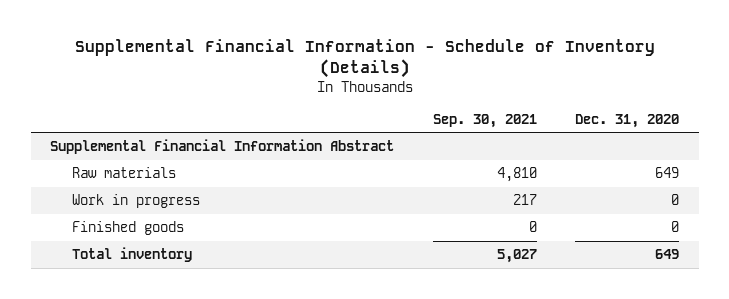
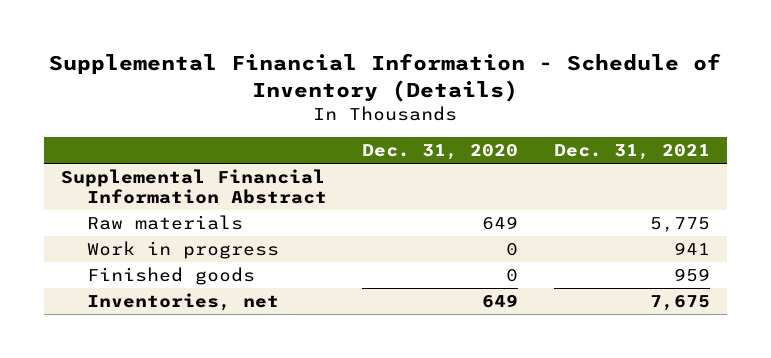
- | Sep. 30, 2021 | Dec. 31, 2020
+ | Dec. 31, 2020 | Dec. 31, 2021
- Total inventory | 5,027 | 649
+ Inventories, net | 649 | 7,675

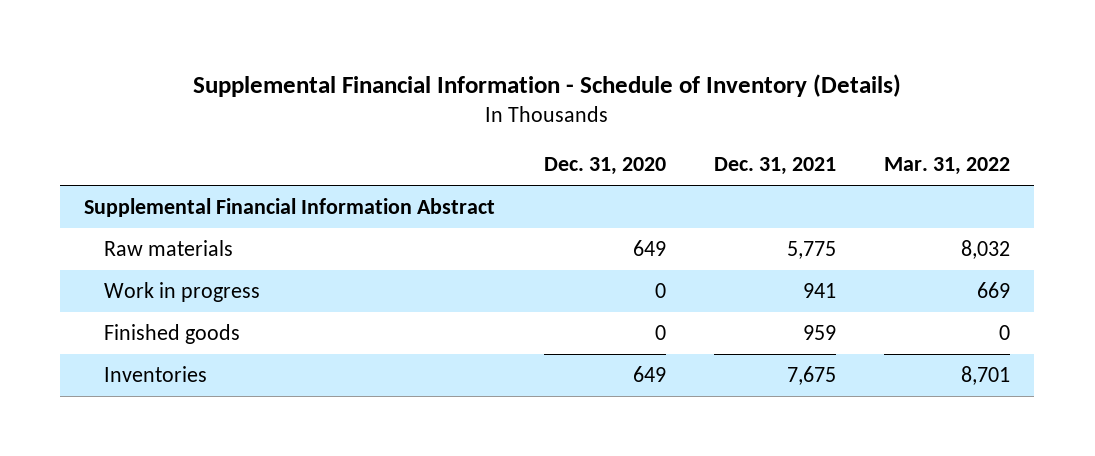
- | Dec. 31, 2020 | Dec. 31, 2021
+ | Dec. 31, 2020 | Dec. 31, 2021 | Mar. 31, 2022
- Inventories, net | 649 | 7,675
+ Inventories | 649 | 7,675 | 8,701

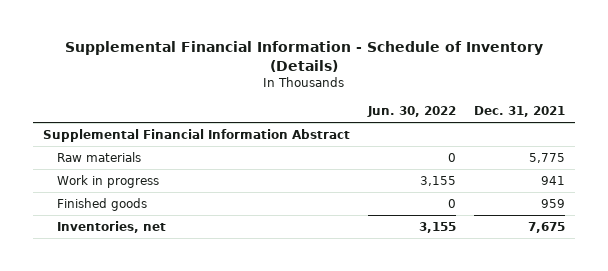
- | Dec. 31, 2020 | Dec. 31, 2021 | Mar. 31, 2022
+ | Jun. 30, 2022 | Dec. 31, 2021
- Inventories | 649 | 7,675 | 8,701
+ Inventories, net | 3,155 | 7,675

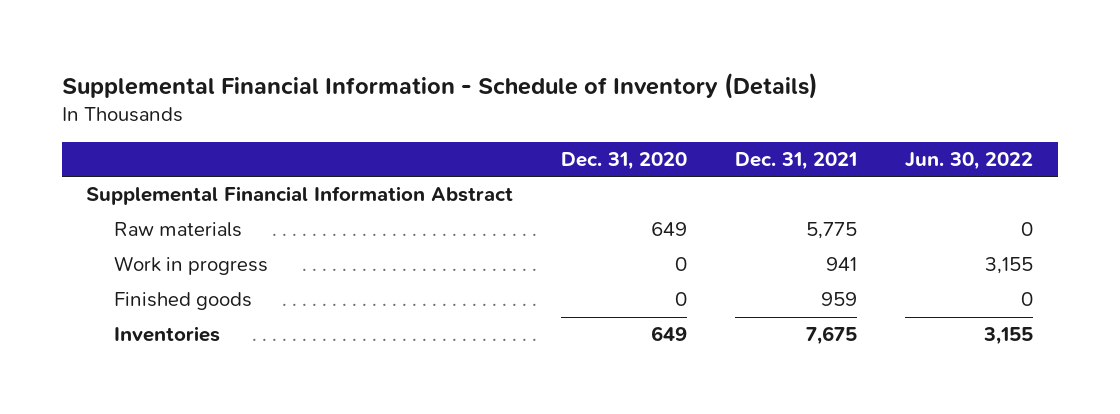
- | Jun. 30, 2022 | Dec. 31, 2021
+ | Dec. 31, 2020 | Dec. 31, 2021 | Jun. 30, 2022
- Inventories, net | 3,155 | 7,675
+ Inventories | 649 | 7,675 | 3,155

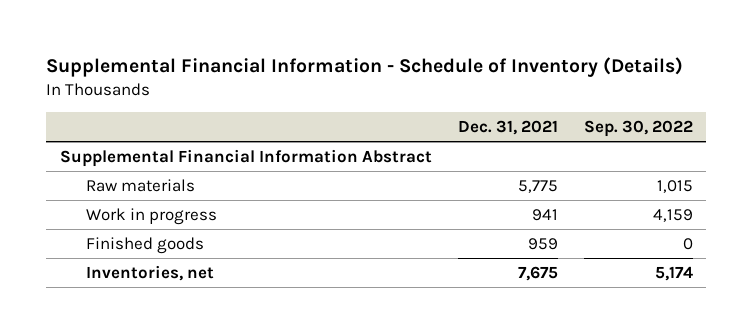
- | Dec. 31, 2020 | Dec. 31, 2021 | Jun. 30, 2022
+ | Dec. 31, 2021 | Sep. 30, 2022
- Inventories | 649 | 7,675 | 3,155
+ Inventories, net | 7,675 | 5,174

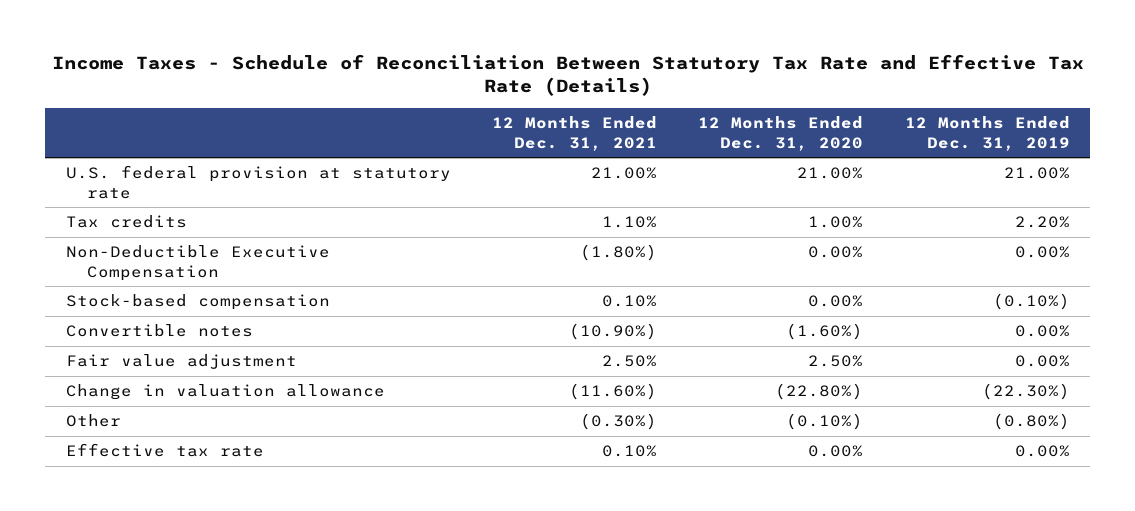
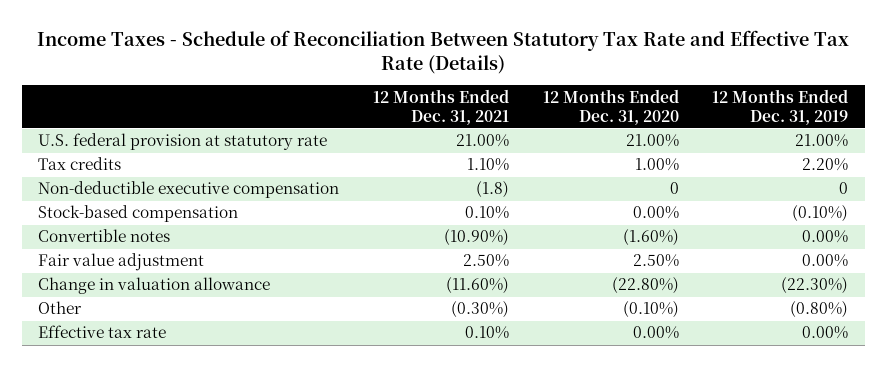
- Non-Deductible Executive Compensation | (1.80%) | 0.00% | 0.00%
+ Non-deductible executive compensation | (1.8) | 0 | 0

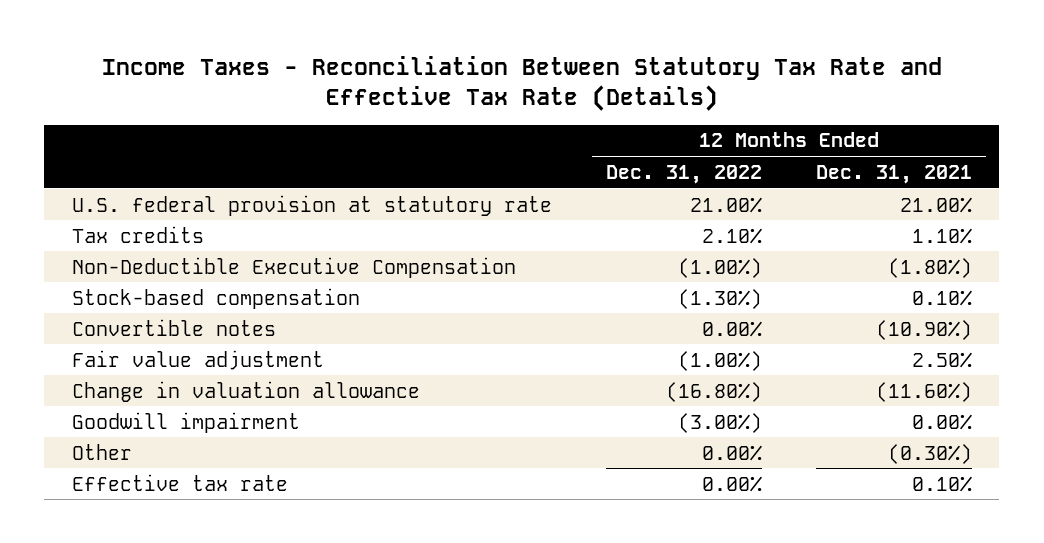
- Income Taxes - Schedule of Reconciliation Between Statutory Tax Rate and Effective Tax Rate (Details)
+ Income Taxes - Reconciliation Between Statutory Tax Rate and Effective Tax Rate (Details)
- | 12 Months Ended Dec. 31, 2021 | 12 Months Ended Dec. 31, 2020 | 12 Months Ended Dec. 31, 2019
+ | 12 Months Ended Dec. 31, 2022 | 12 Months Ended Dec. 31, 2021
- Non-deductible executive compensation | (1.8) | 0 | 0
+ Non-Deductible Executive Compensation | (1.00%) | (1.80%)
+ Goodwill impairment | (3.00%) | 0.00%

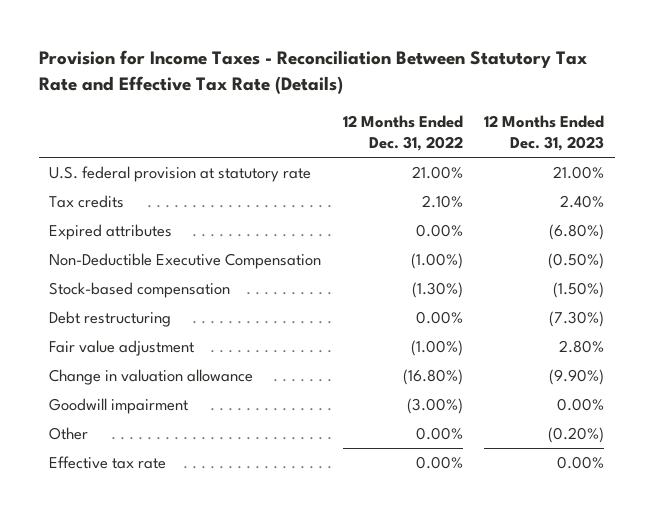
- Income Taxes - Reconciliation Between Statutory Tax Rate and Effective Tax Rate (Details)
+ Provision for Income Taxes - Reconciliation Between Statutory Tax Rate and Effective Tax Rate (Details)
- | 12 Months Ended Dec. 31, 2022 | 12 Months Ended Dec. 31, 2021
+ | 12 Months Ended Dec. 31, 2022 | 12 Months Ended Dec. 31, 2023
+ Expired attributes | 0.00% | (6.80%)
- Convertible notes | 0.00% | (10.90%)
+ Debt restructuring | 0.00% | (7.30%)

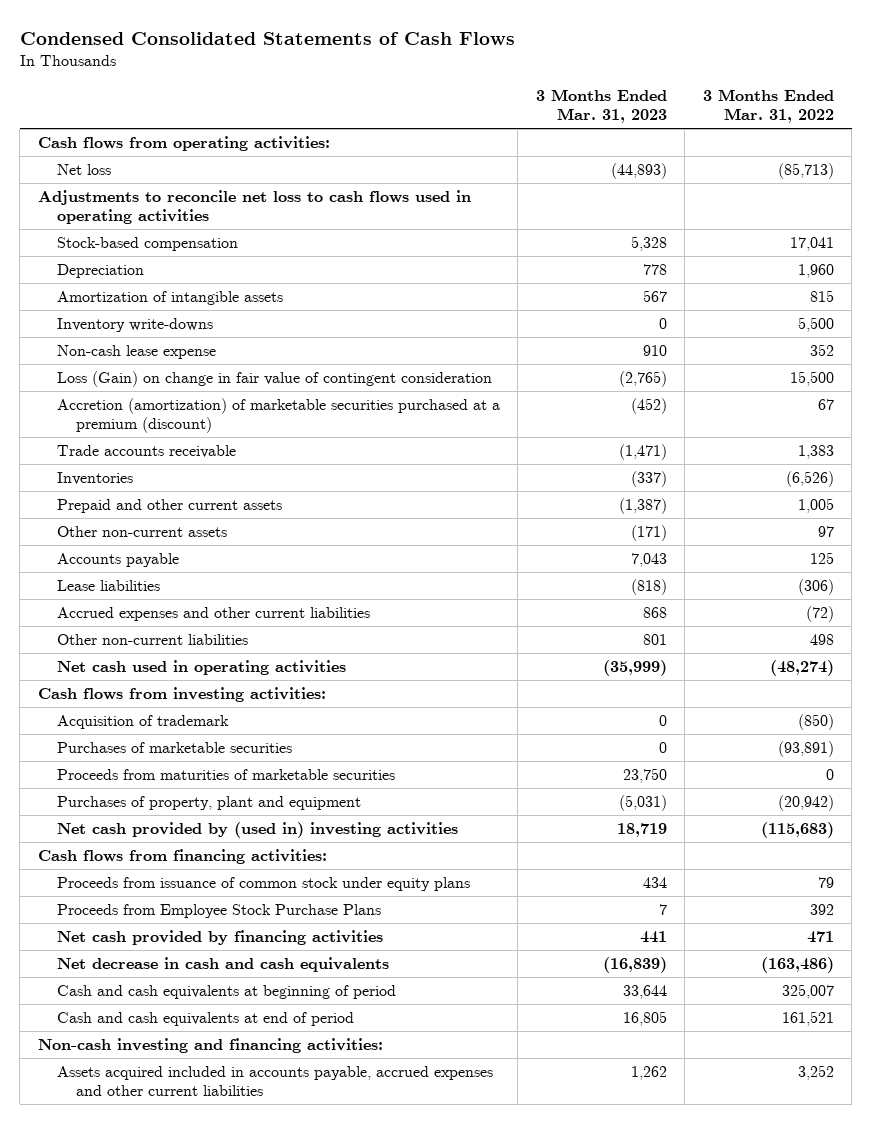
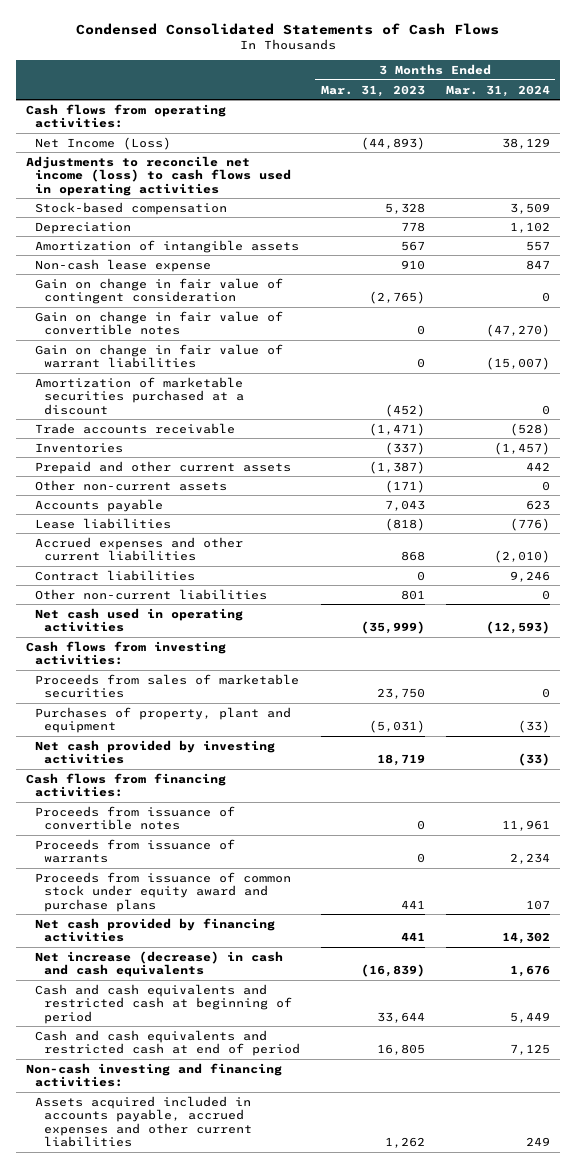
- | 3 Months Ended Mar. 31, 2023 | 3 Months Ended Mar. 31, 2022
+ | 3 Months Ended Mar. 31, 2023 | 3 Months Ended Mar. 31, 2024
- Net loss | (44,893) | (85,713)
- Adjustments to reconcile net loss to cash flows used in operating activities
+ Net Income (Loss) | (44,893) | 38,129
+ Adjustments to reconcile net income (loss) to cash flows used in operating activities
- Inventory write-downs | 0 | 5,500
- Loss (Gain) on change in fair value of contingent consideration | (2,765) | 15,500
- Accretion (amortization) of marketable securities purchased at a premium (discount) | (452) | 67
+ Gain on change in fair value of contingent consideration | (2,765) | 0
+ Gain on change in fair value of convertible notes | 0 | (47,270)
+ Gain on change in fair value of warrant liabilities | 0 | (15,007)
+ Amortization of marketable securities purchased at a discount | (452) | 0
+ Contract liabilities | 0 | 9,246
- Acquisition of trademark | 0 | (850)
- Purchases of marketable securities | 0 | (93,891)
- Proceeds from maturities of marketable securities | 23,750 | 0
+ Proceeds from sales of marketable securities | 23,750 | 0
- Net cash provided by (used in) investing activities | 18,719 | (115,683)
+ Net cash provided by investing activities | 18,719 | (33)
- Proceeds from issuance of common stock under equity plans | 434 | 79
- Proceeds from Employee Stock Purchase Plans | 7 | 392
+ Proceeds from issuance of convertible notes | 0 | 11,961
+ Proceeds from issuance of warrants | 0 | 2,234
+ Proceeds from issuance of common stock under equity award and purchase plans | 441 | 107
- Net decrease in cash and cash equivalents | (16,839) | (163,486)
- Cash and cash equivalents at beginning of period | 33,644 | 325,007
- Cash and cash equivalents at end of period | 16,805 | 161,521
+ Net increase (decrease) in cash and cash equivalents | (16,839) | 1,676
+ Cash and cash equivalents and restricted cash at beginning of period | 33,644 | 5,449
+ Cash and cash equivalents and restricted cash at end of period | 16,805 | 7,125

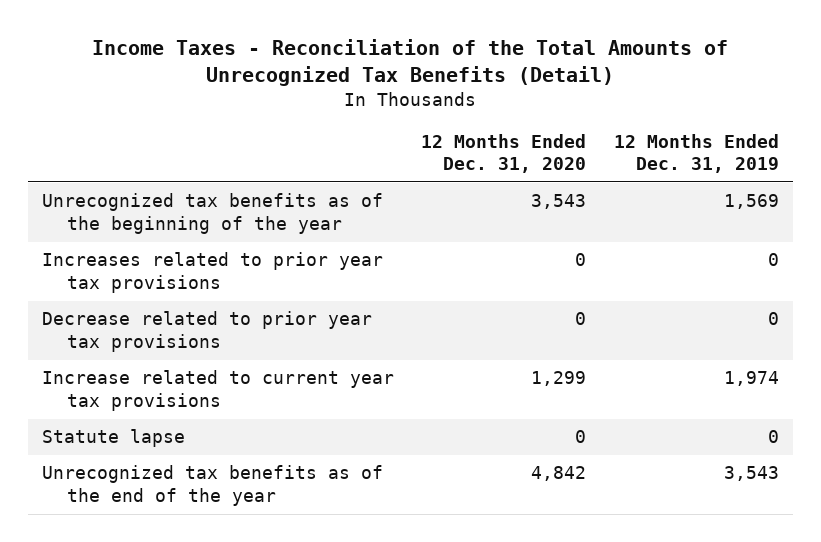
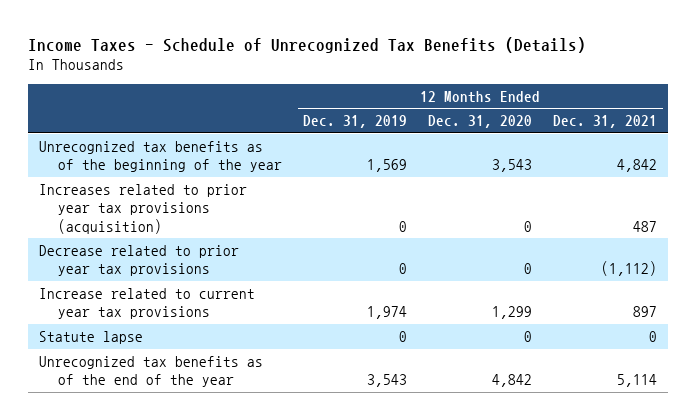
- Income Taxes - Reconciliation of the Total Amounts of Unrecognized Tax Benefits (Detail)
+ Income Taxes - Schedule of Unrecognized Tax Benefits (Details)
- | 12 Months Ended Dec. 31, 2020 | 12 Months Ended Dec. 31, 2019
+ | 12 Months Ended Dec. 31, 2019 | 12 Months Ended Dec. 31, 2020 | 12 Months Ended Dec. 31, 2021
- Increases related to prior year tax provisions | 0 | 0
+ Increases related to prior year tax provisions (acquisition) | 0 | 0 | 487

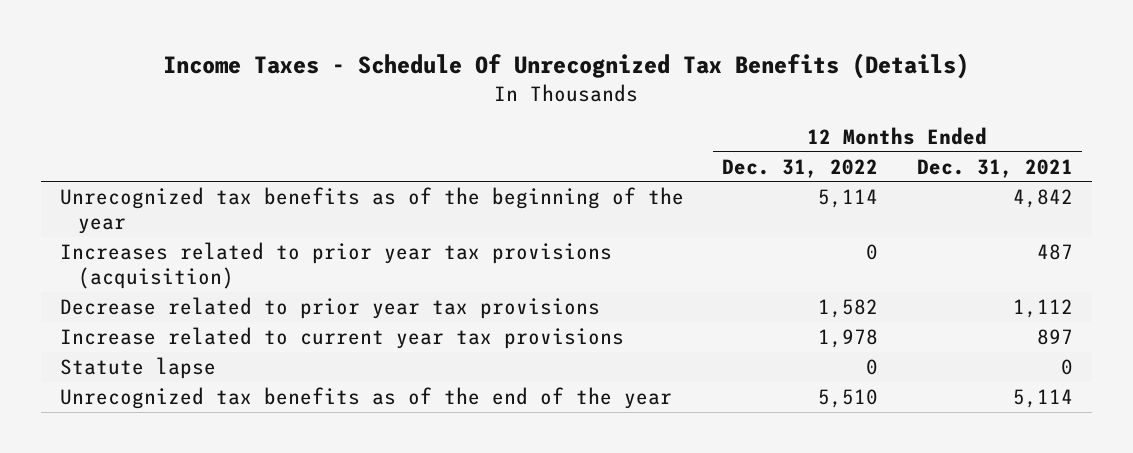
- Income Taxes - Schedule of Unrecognized Tax Benefits (Details)
+ Income Taxes - Schedule Of Unrecognized Tax Benefits (Details)
- | 12 Months Ended Dec. 31, 2019 | 12 Months Ended Dec. 31, 2020 | 12 Months Ended Dec. 31, 2021
+ | 12 Months Ended Dec. 31, 2022 | 12 Months Ended Dec. 31, 2021
- Decrease related to prior year tax provisions | 0 | 0 | (1,112)
+ Decrease related to prior year tax provisions | 1,582 | 1,112

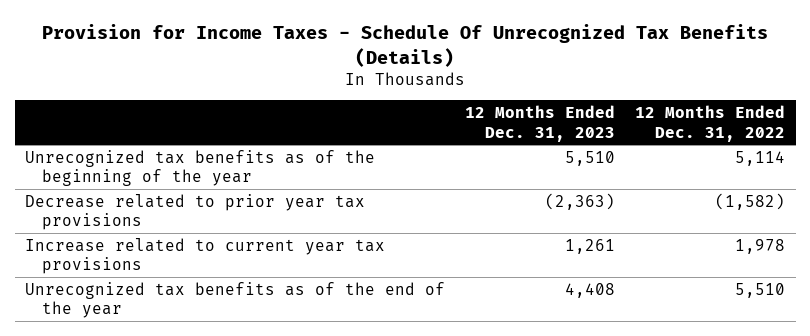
- Income Taxes - Schedule Of Unrecognized Tax Benefits (Details)
+ Provision for Income Taxes - Schedule Of Unrecognized Tax Benefits (Details)
- | 12 Months Ended Dec. 31, 2022 | 12 Months Ended Dec. 31, 2021
+ | 12 Months Ended Dec. 31, 2023 | 12 Months Ended Dec. 31, 2022
- Increases related to prior year tax provisions (acquisition) | 0 | 487
- Decrease related to prior year tax provisions | 1,582 | 1,112
+ Decrease related to prior year tax provisions | (2,363) | (1,582)
- Statute lapse | 0 | 0

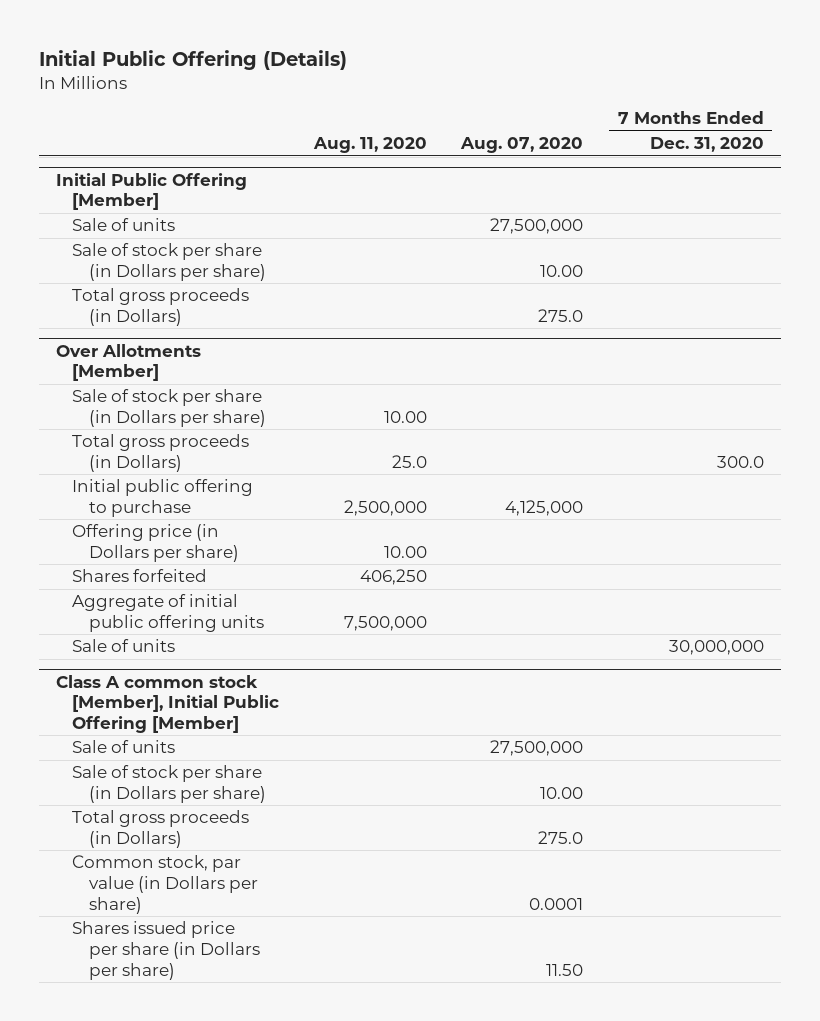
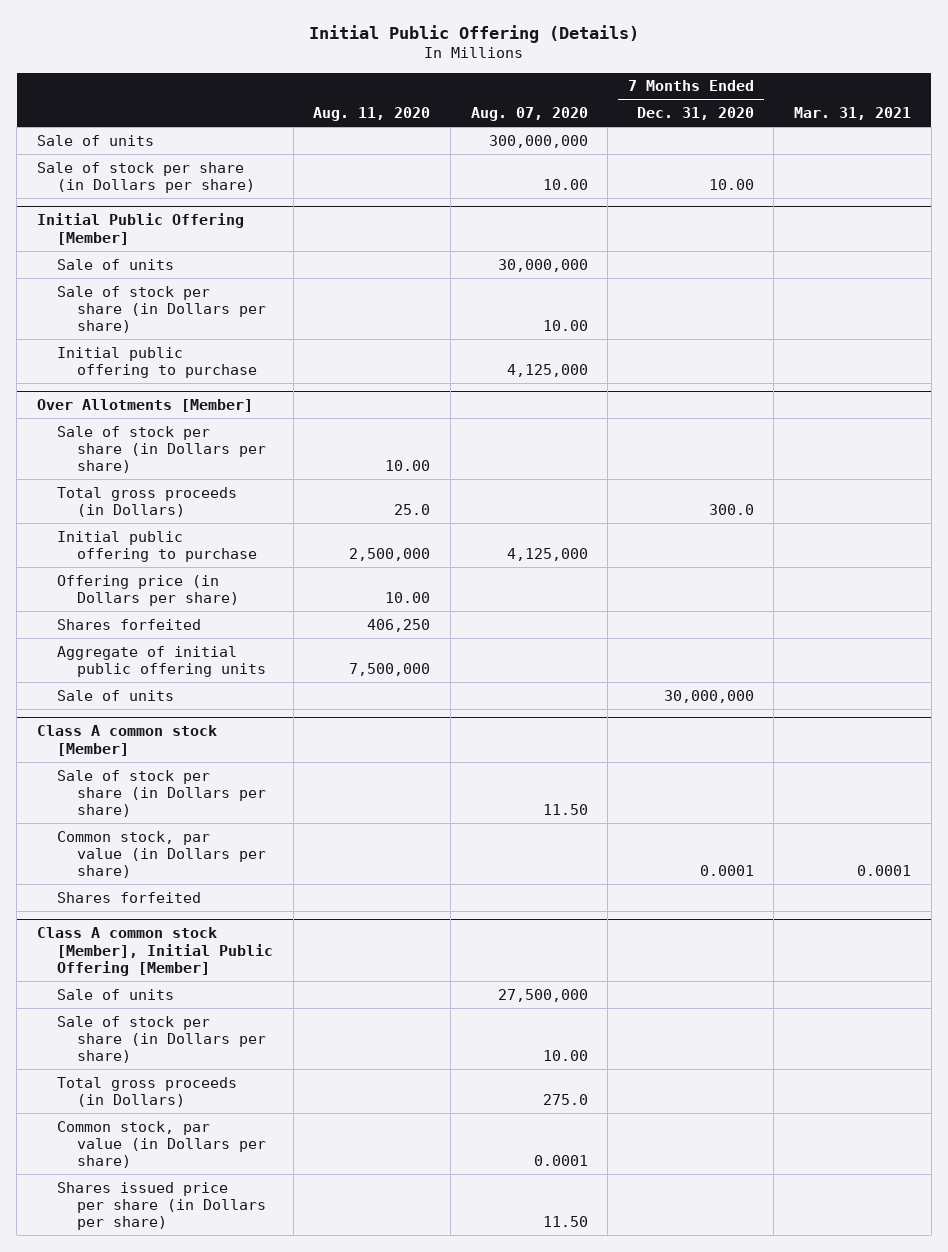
- | Aug. 11, 2020 | Aug. 07, 2020 | 7 Months Ended Dec. 31, 2020
+ | Aug. 11, 2020 | Aug. 07, 2020 | 7 Months Ended Dec. 31, 2020 | Mar. 31, 2021
+ Sale of units | | 300,000,000 | |
+ Sale of stock per share (in Dollars per share) | | 10.00 | 10.00 |
@ Initial Public Offering [Member]
- Sale of units | | 27,500,000 |
+ Sale of units | | 30,000,000 | |
- Total gross proceeds (in Dollars) | | 275.0 |
+ Initial public offering to purchase | | 4,125,000 | |
+ Class A common stock [Member]
+ Sale of stock per share (in Dollars per share) | | 11.50 | |
+ Common stock, par value (in Dollars per share) | | | 0.0001 | 0.0001
+ Shares forfeited

